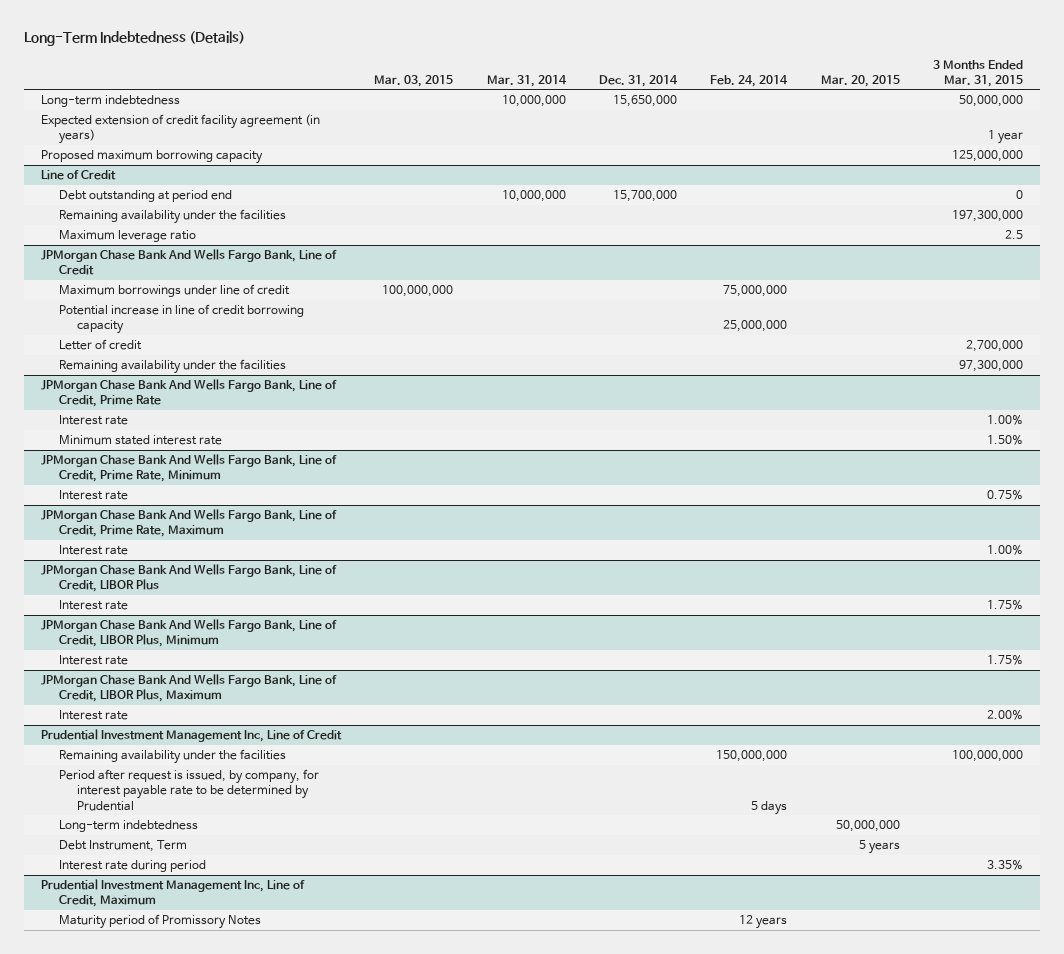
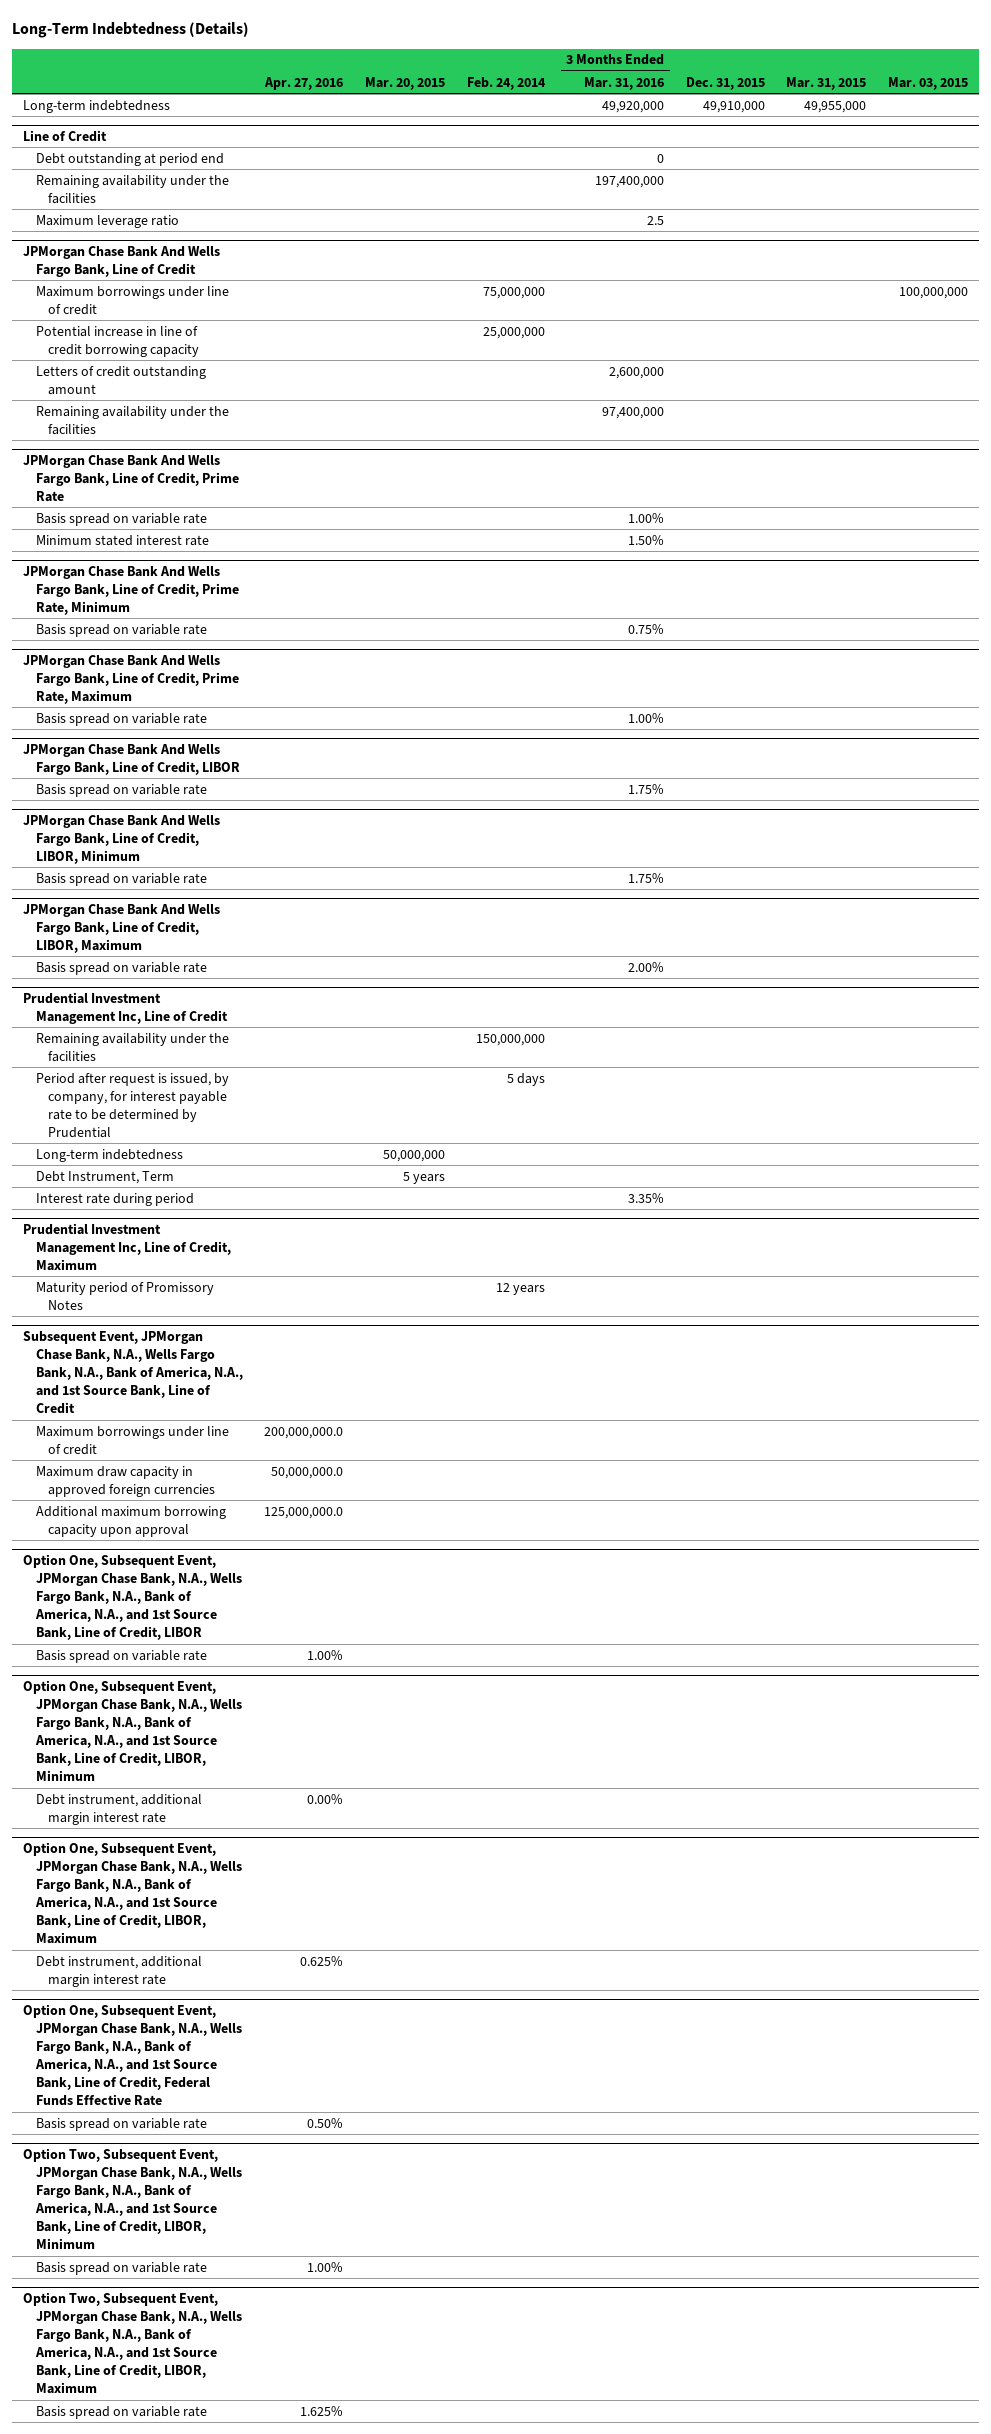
- | Mar. 03, 2015 | Mar. 31, 2014 | Dec. 31, 2014 | Feb. 24, 2014 | Mar. 20, 2015 | 3 Months Ended Mar. 31, 2015
+ | Apr. 27, 2016 | Mar. 20, 2015 | Feb. 24, 2014 | 3 Months Ended Mar. 31, 2016 | Dec. 31, 2015 | Mar. 31, 2015 | Mar. 03, 2015
- Expected extension of credit facility agreement (in years) | | | | | | 1 year
- Proposed maximum borrowing capacity | | | | | | 125,000,000
@ JPMorgan Chase Bank And Wells Fargo Bank, Line of Credit
- Letter of credit | | | | | | 2,700,000
+ Letters of credit outstanding amount | | | | 2,600,000 | | |
@ JPMorgan Chase Bank And Wells Fargo Bank, Line of Credit, Prime Rate
- Interest rate | | | | | | 1.00%
+ Basis spread on variable rate | | | | 1.00% | | |
@ JPMorgan Chase Bank And Wells Fargo Bank, Line of Credit, Prime Rate, Minimum
- Interest rate | | | | | | 0.75%
+ Basis spread on variable rate | | | | 0.75% | | |
@ JPMorgan Chase Bank And Wells Fargo Bank, Line of Credit, Prime Rate, Maximum
- Interest rate | | | | | | 1.00%
- JPMorgan Chase Bank And Wells Fargo Bank, Line of Credit, LIBOR Plus
- Interest rate | | | | | | 1.75%
- JPMorgan Chase Bank And Wells Fargo Bank, Line of Credit, LIBOR Plus, Minimum
- Interest rate | | | | | | 1.75%
- JPMorgan Chase Bank And Wells Fargo Bank, Line of Credit, LIBOR Plus, Maximum
- Interest rate | | | | | | 2.00%
@ JPMorgan Chase Bank And Wells Fargo Bank, Line of Credit, Prime Rate, Maximum
+ Basis spread on variable rate | | | | 1.00% | | |
+ JPMorgan Chase Bank And Wells Fargo Bank, Line of Credit, LIBOR
+ Basis spread on variable rate | | | | 1.75% | | |
+ JPMorgan Chase Bank And Wells Fargo Bank, Line of Credit, LIBOR, Minimum
+ Basis spread on variable rate | | | | 1.75% | | |
+ JPMorgan Chase Bank And Wells Fargo Bank, Line of Credit, LIBOR, Maximum
+ Basis spread on variable rate | | | | 2.00% | | |
+ Subsequent Event, JPMorgan Chase Bank, N.A., Wells Fargo Bank, N.A., Bank of America, N.A., and 1st Source Bank, Line of Credit
+ Maximum borrowings under line of credit | 200,000,000.0 | | | | | |
+ Maximum draw capacity in approved foreign currencies | 50,000,000.0 | | | | | |
+ Additional maximum borrowing capacity upon approval | 125,000,000.0 | | | | | |
+ Option One, Subsequent Event, JPMorgan Chase Bank, N.A., Wells Fargo Bank, N.A., Bank of America, N.A., and 1st Source Bank, Line of Credit, LIBOR
+ Basis spread on variable rate | 1.00% | | | | | |
+ Option One, Subsequent Event, JPMorgan Chase Bank, N.A., Wells Fargo Bank, N.A., Bank of America, N.A., and 1st Source Bank, Line of Credit, LIBOR, Minimum
+ Debt instrument, additional margin interest rate | 0.00% | | | | | |
+ Option One, Subsequent Event, JPMorgan Chase Bank, N.A., Wells Fargo Bank, N.A., Bank of America, N.A., and 1st Source Bank, Line of Credit, LIBOR, Maximum
+ Debt instrument, additional margin interest rate | 0.625% | | | | | |
+ Option One, Subsequent Event, JPMorgan Chase Bank, N.A., Wells Fargo Bank, N.A., Bank of America, N.A., and 1st Source Bank, Line of Credit, Federal Funds Effective Rate
+ Basis spread on variable rate | 0.50% | | | | | |
+ Option Two, Subsequent Event, JPMorgan Chase Bank, N.A., Wells Fargo Bank, N.A., Bank of America, N.A., and 1st Source Bank, Line of Credit, LIBOR, Minimum
+ Basis spread on variable rate | 1.00% | | | | | |
+ Option Two, Subsequent Event, JPMorgan Chase Bank, N.A., Wells Fargo Bank, N.A., Bank of America, N.A., and 1st Source Bank, Line of Credit, LIBOR, Maximum
+ Basis spread on variable rate | 1.625% | | | | | |

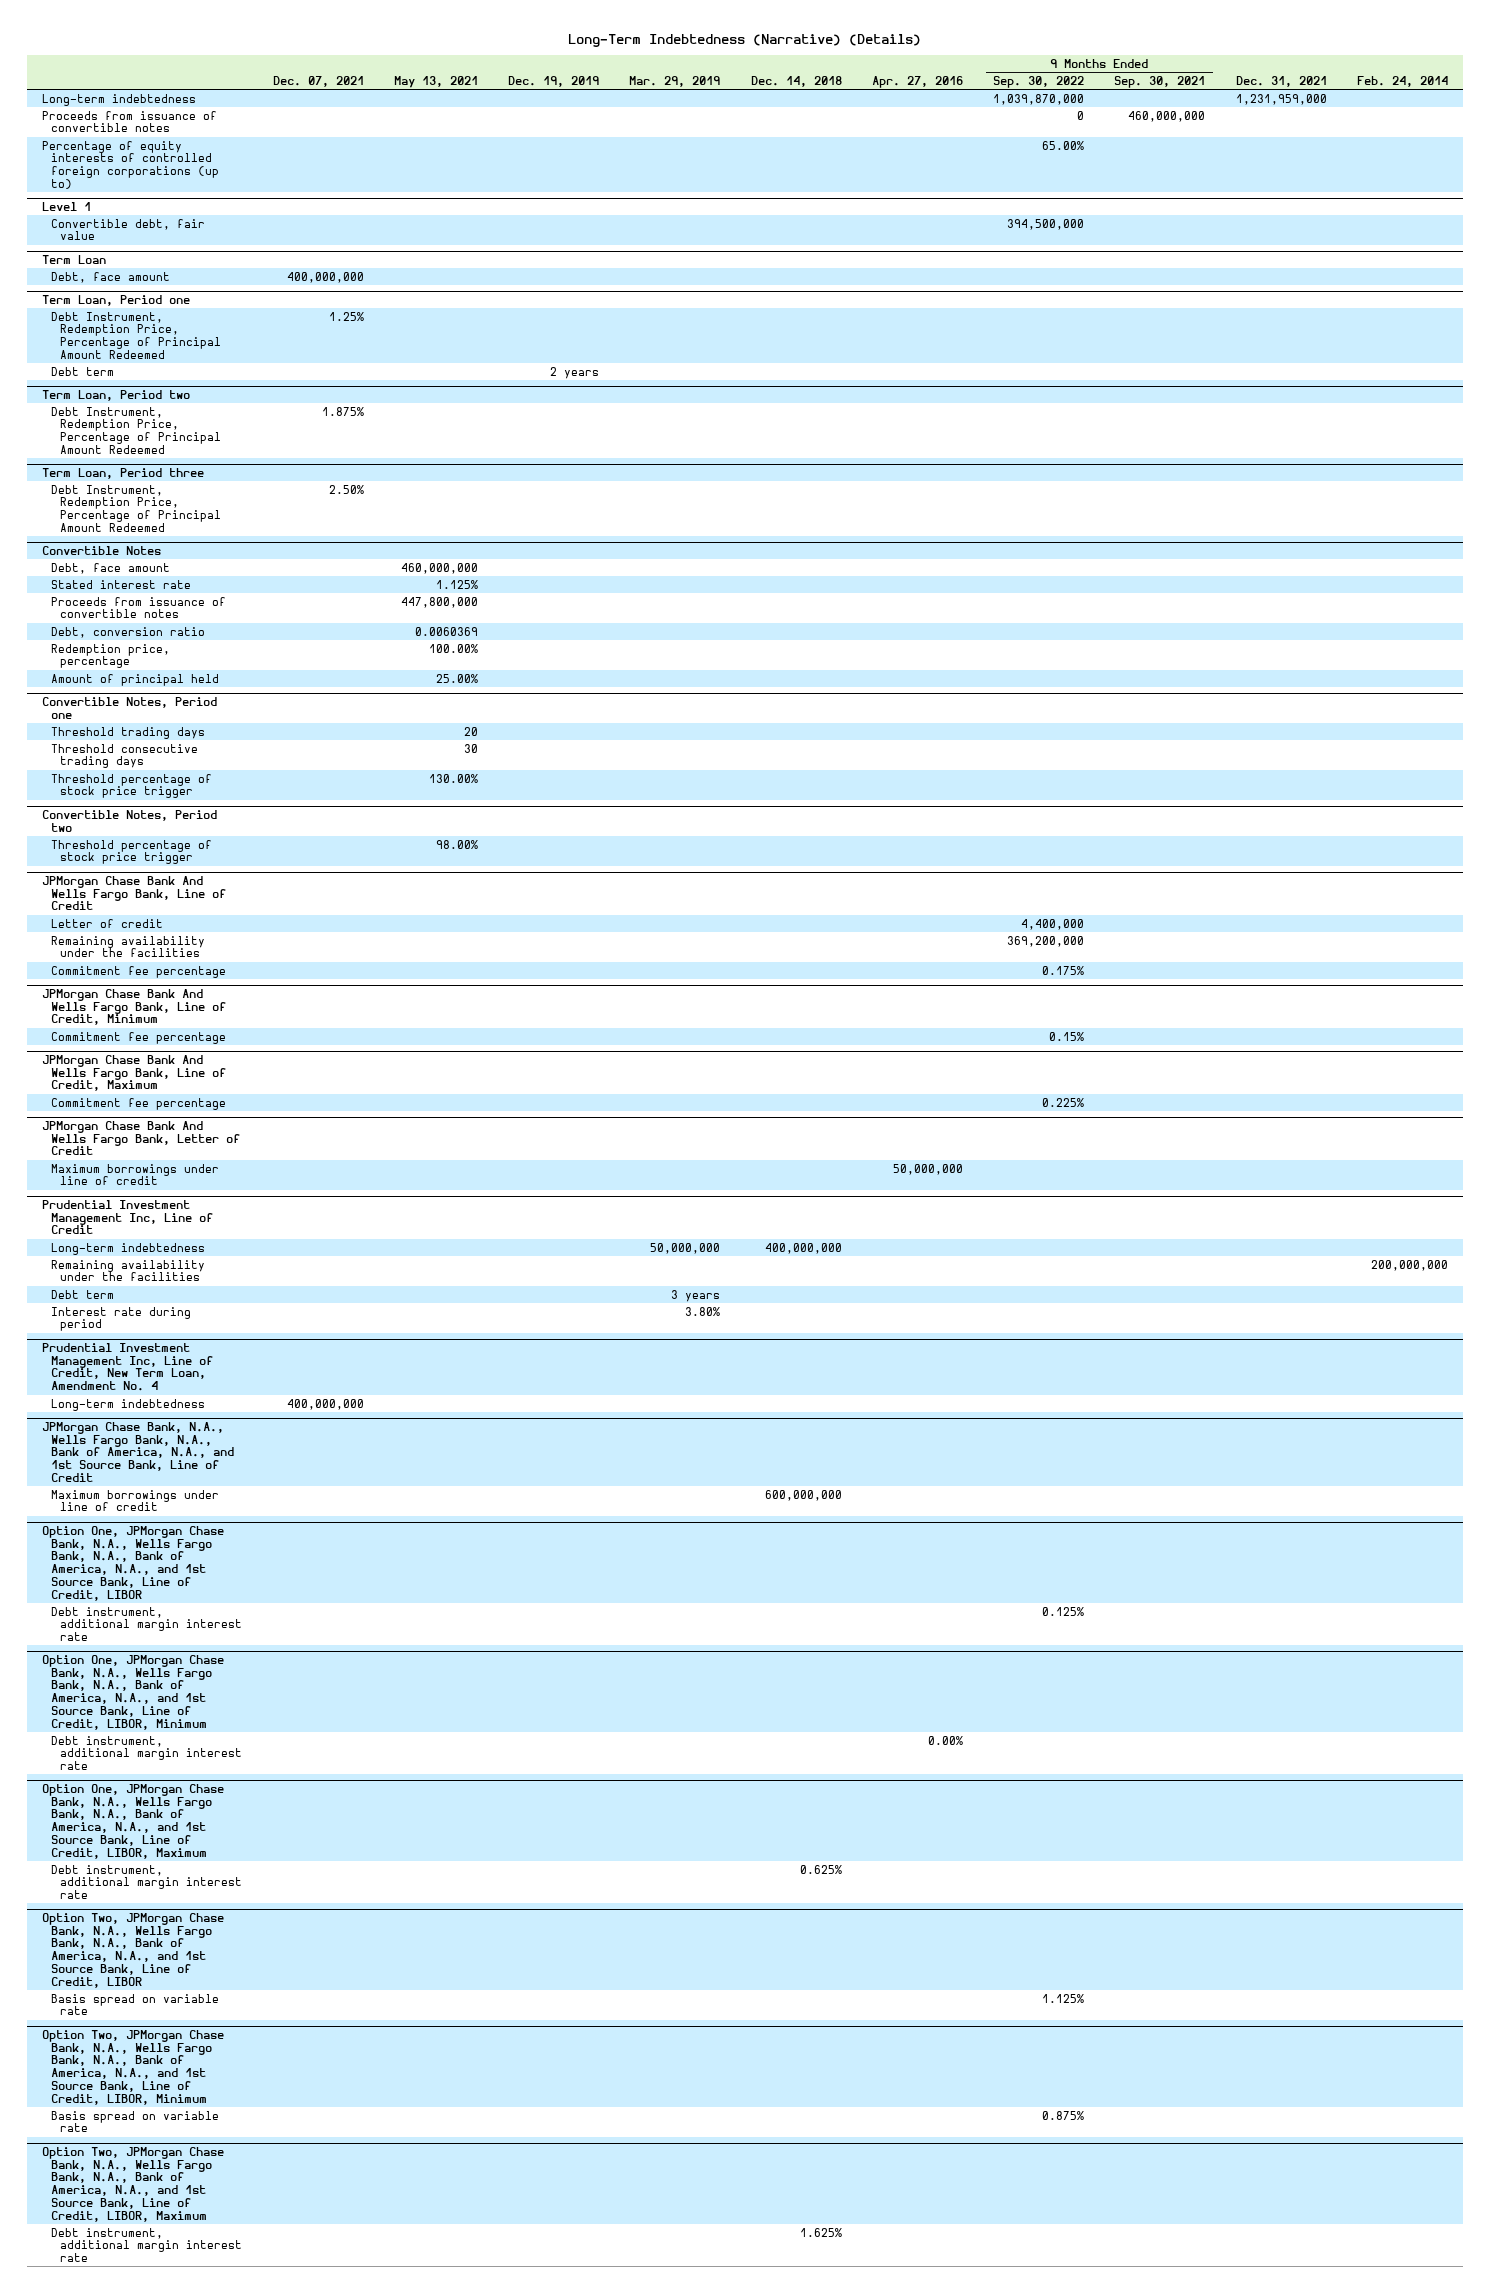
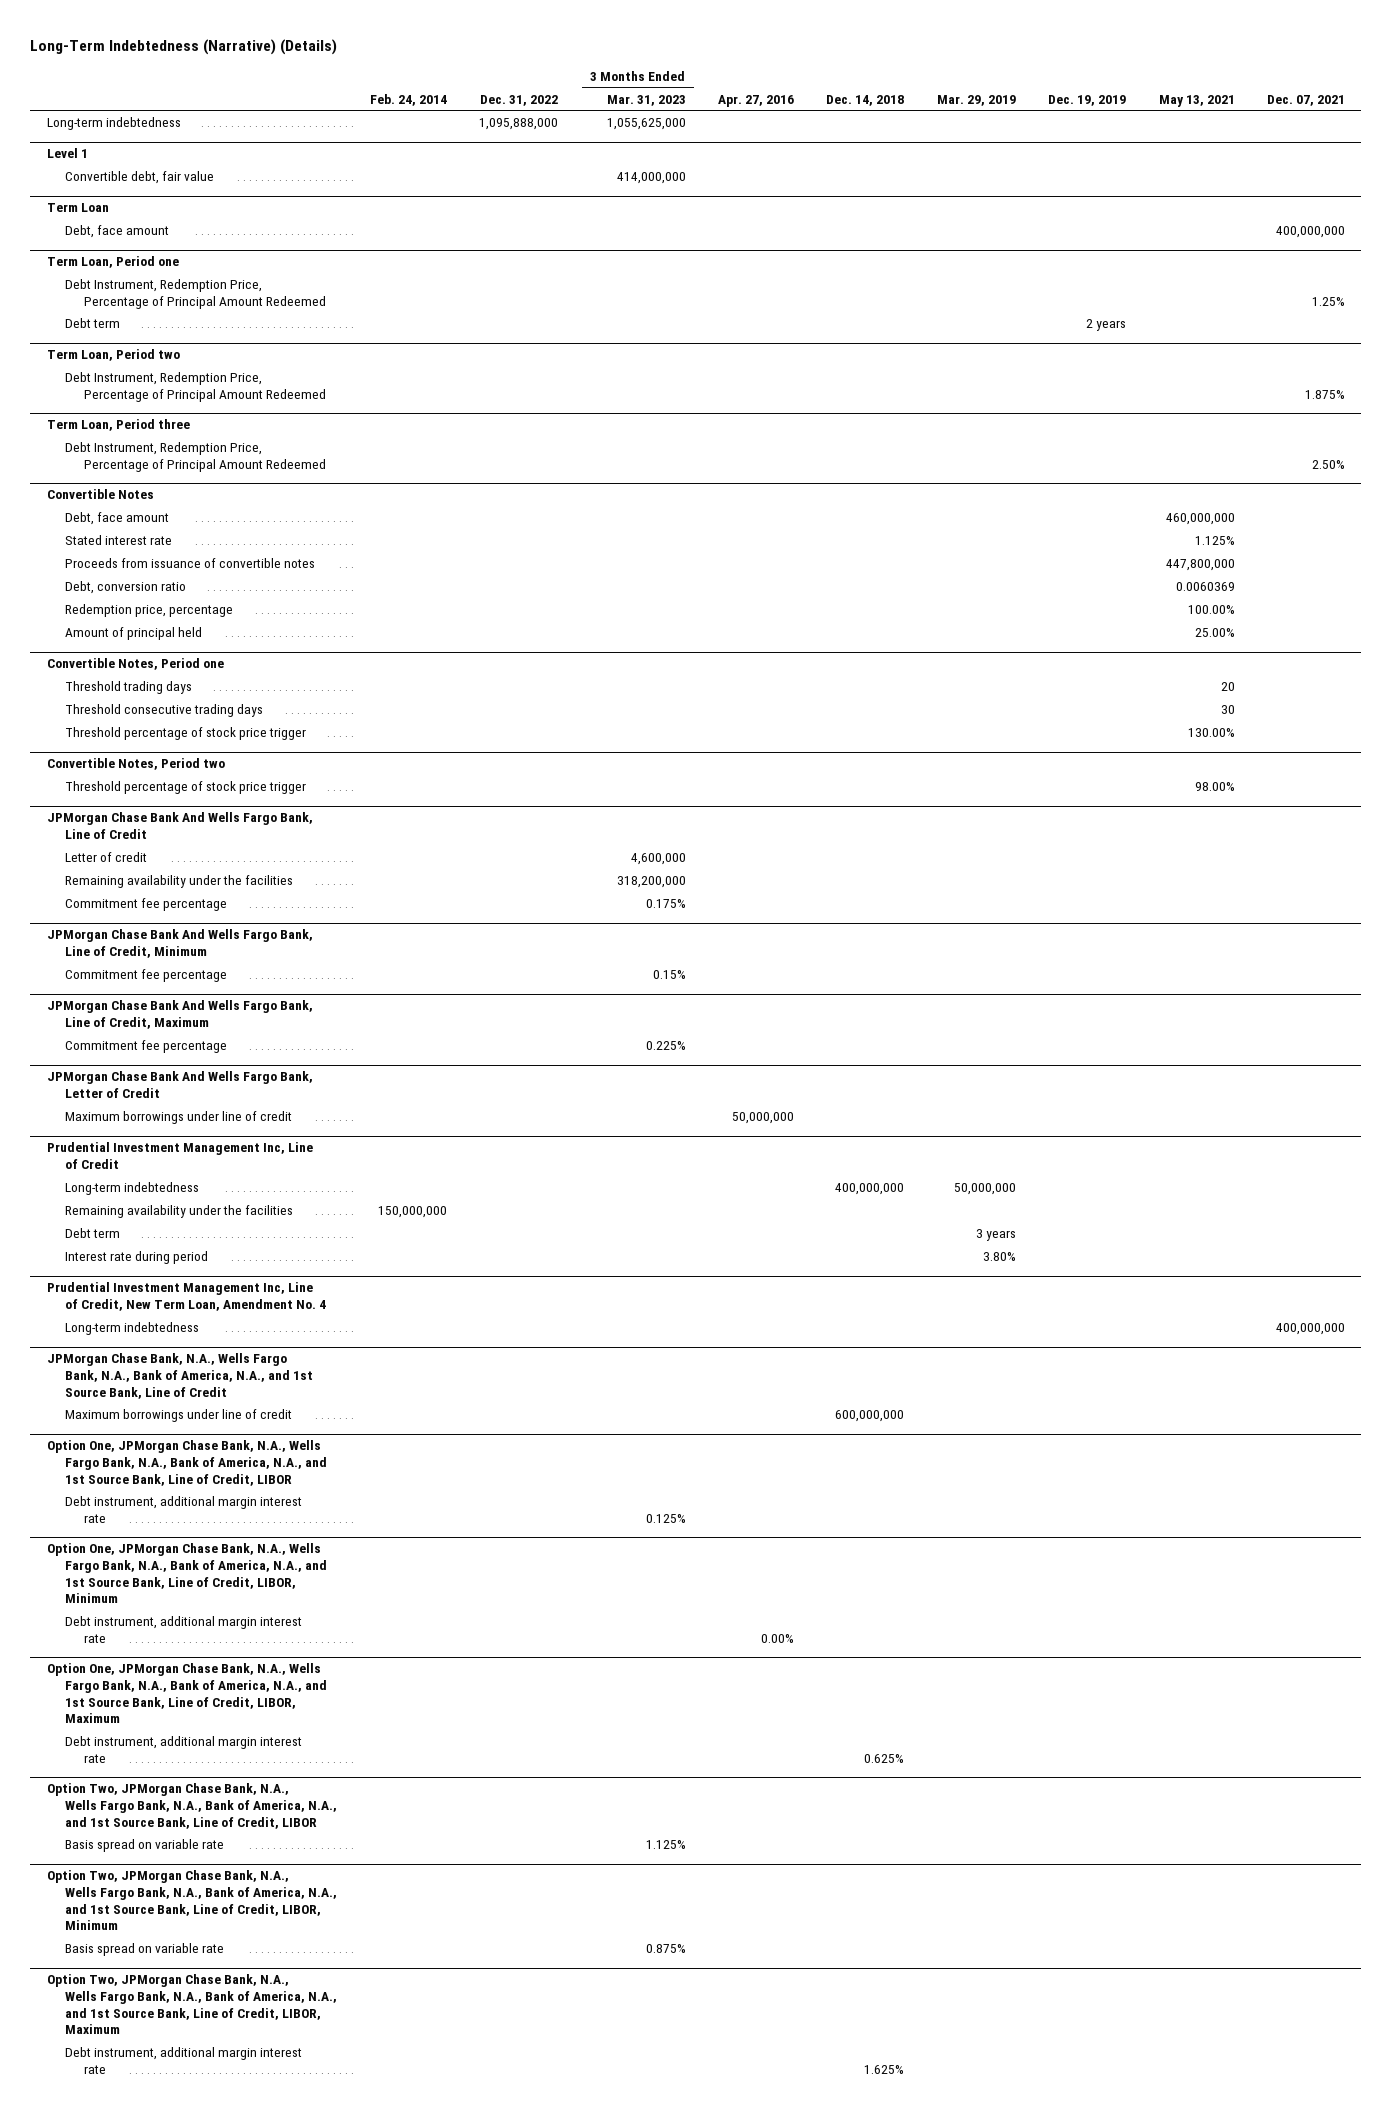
- | Dec. 07, 2021 | May 13, 2021 | Dec. 19, 2019 | Mar. 29, 2019 | Dec. 14, 2018 | Apr. 27, 2016 | 9 Months Ended Sep. 30, 2022 | 9 Months Ended Sep. 30, 2021 | Dec. 31, 2021 | Feb. 24, 2014
+ | Feb. 24, 2014 | Dec. 31, 2022 | 3 Months Ended Mar. 31, 2023 | Apr. 27, 2016 | Dec. 14, 2018 | Mar. 29, 2019 | Dec. 19, 2019 | May 13, 2021 | Dec. 07, 2021
- Proceeds from issuance of convertible notes | | | | | | | 0 | 460,000,000 | |
- Percentage of equity interests of controlled foreign corporations (up to) | | | | | | | 65.00% | | |
@ Prudential Investment Management Inc, Line of Credit
- Remaining availability under the facilities | | | | | | | | | | 200,000,000
+ Remaining availability under the facilities | 150,000,000 | | | | | | | |

